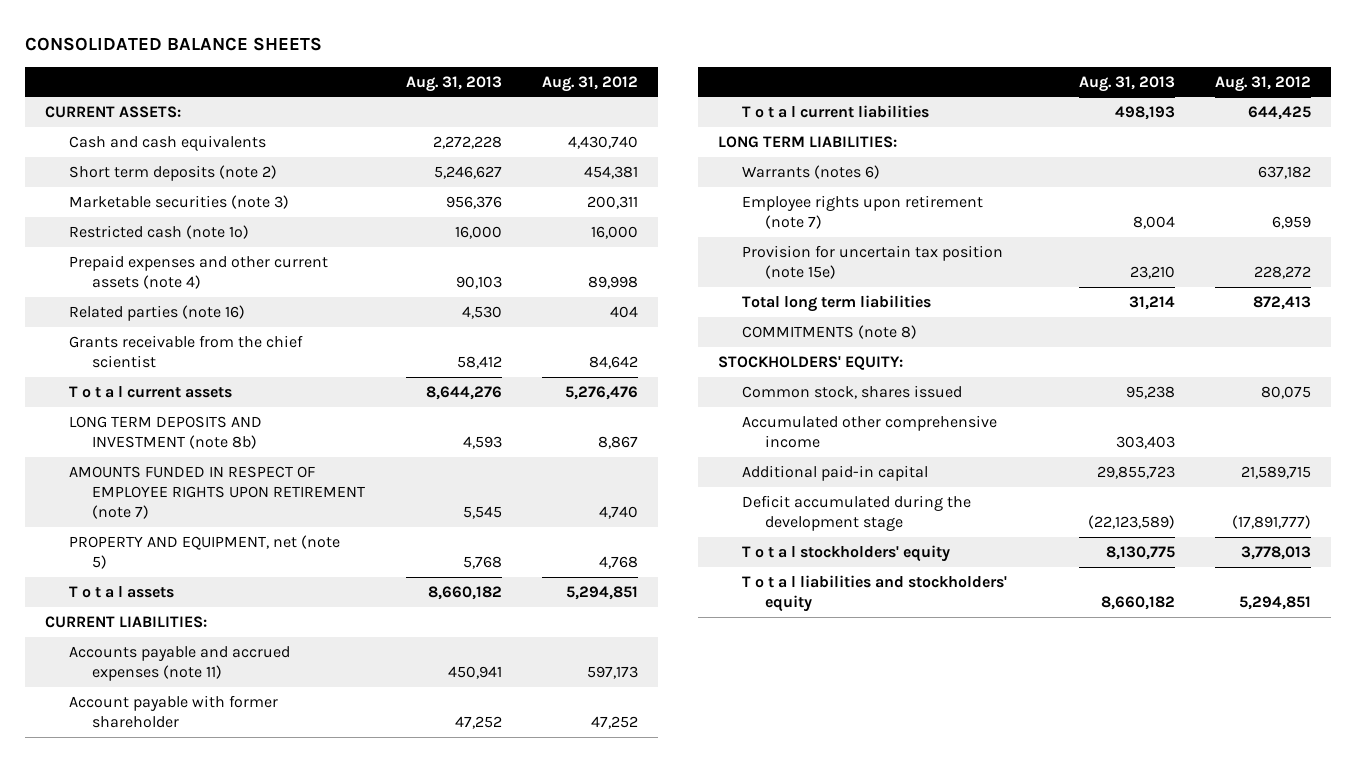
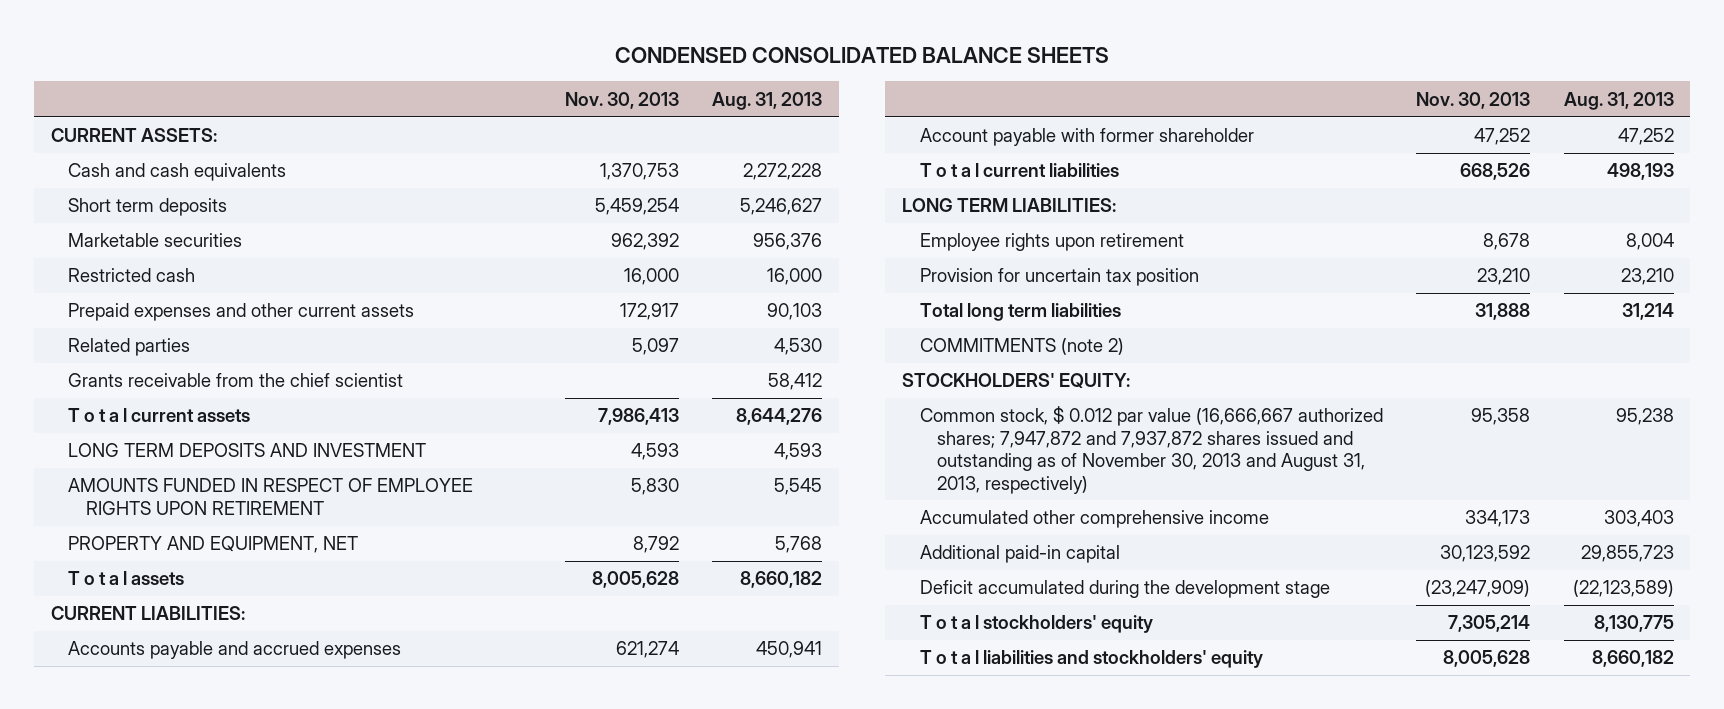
- CONSOLIDATED BALANCE SHEETS
+ CONDENSED CONSOLIDATED BALANCE SHEETS
- | Aug. 31, 2013 | Aug. 31, 2012
+ | Nov. 30, 2013 | Aug. 31, 2013
- Short term deposits (note 2) | 5,246,627 | 454,381
- Marketable securities (note 3) | 956,376 | 200,311
- Restricted cash (note 1o) | 16,000 | 16,000
- Prepaid expenses and other current assets (note 4) | 90,103 | 89,998
- Related parties (note 16) | 4,530 | 404
+ Short term deposits | 5,459,254 | 5,246,627
+ Marketable securities | 962,392 | 956,376
+ Restricted cash | 16,000 | 16,000
+ Prepaid expenses and other current assets | 172,917 | 90,103
+ Related parties | 5,097 | 4,530
- LONG TERM DEPOSITS AND INVESTMENT (note 8b) | 4,593 | 8,867
- AMOUNTS FUNDED IN RESPECT OF EMPLOYEE RIGHTS UPON RETIREMENT (note 7) | 5,545 | 4,740
- PROPERTY AND EQUIPMENT, net (note 5) | 5,768 | 4,768
+ LONG TERM DEPOSITS AND INVESTMENT | 4,593 | 4,593
+ AMOUNTS FUNDED IN RESPECT OF EMPLOYEE RIGHTS UPON RETIREMENT | 5,830 | 5,545
+ PROPERTY AND EQUIPMENT, NET | 8,792 | 5,768
- Accounts payable and accrued expenses (note 11) | 450,941 | 597,173
+ Accounts payable and accrued expenses | 621,274 | 450,941
- Warrants (notes 6) | | 637,182
- Employee rights upon retirement (note 7) | 8,004 | 6,959
- Provision for uncertain tax position (note 15e) | 23,210 | 228,272
+ Employee rights upon retirement | 8,678 | 8,004
+ Provision for uncertain tax position | 23,210 | 23,210
- COMMITMENTS (note 8)
+ COMMITMENTS (note 2)
- Common stock, shares issued | 95,238 | 80,075
+ Common stock, $ 0.012 par value (16,666,667 authorized shares; 7,947,872 and 7,937,872 shares issued and outstanding as of November 30, 2013 and August 31, 2013, respectively) | 95,358 | 95,238

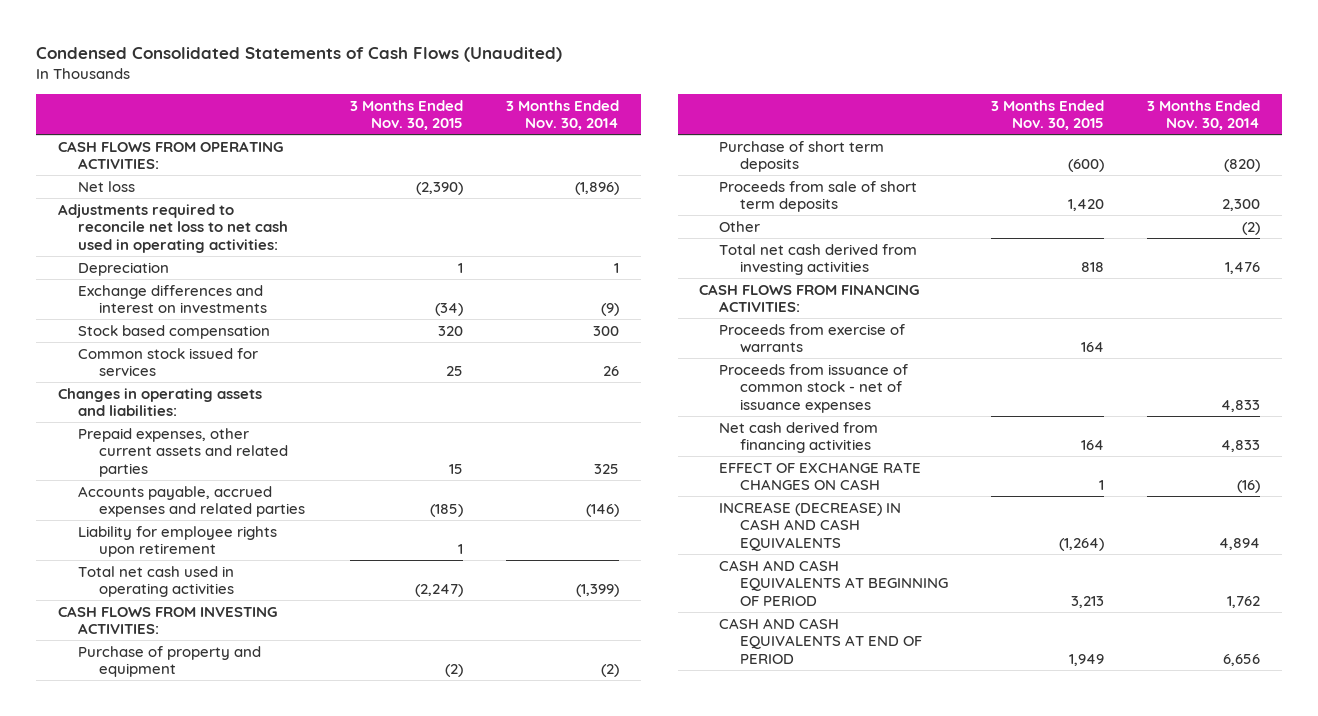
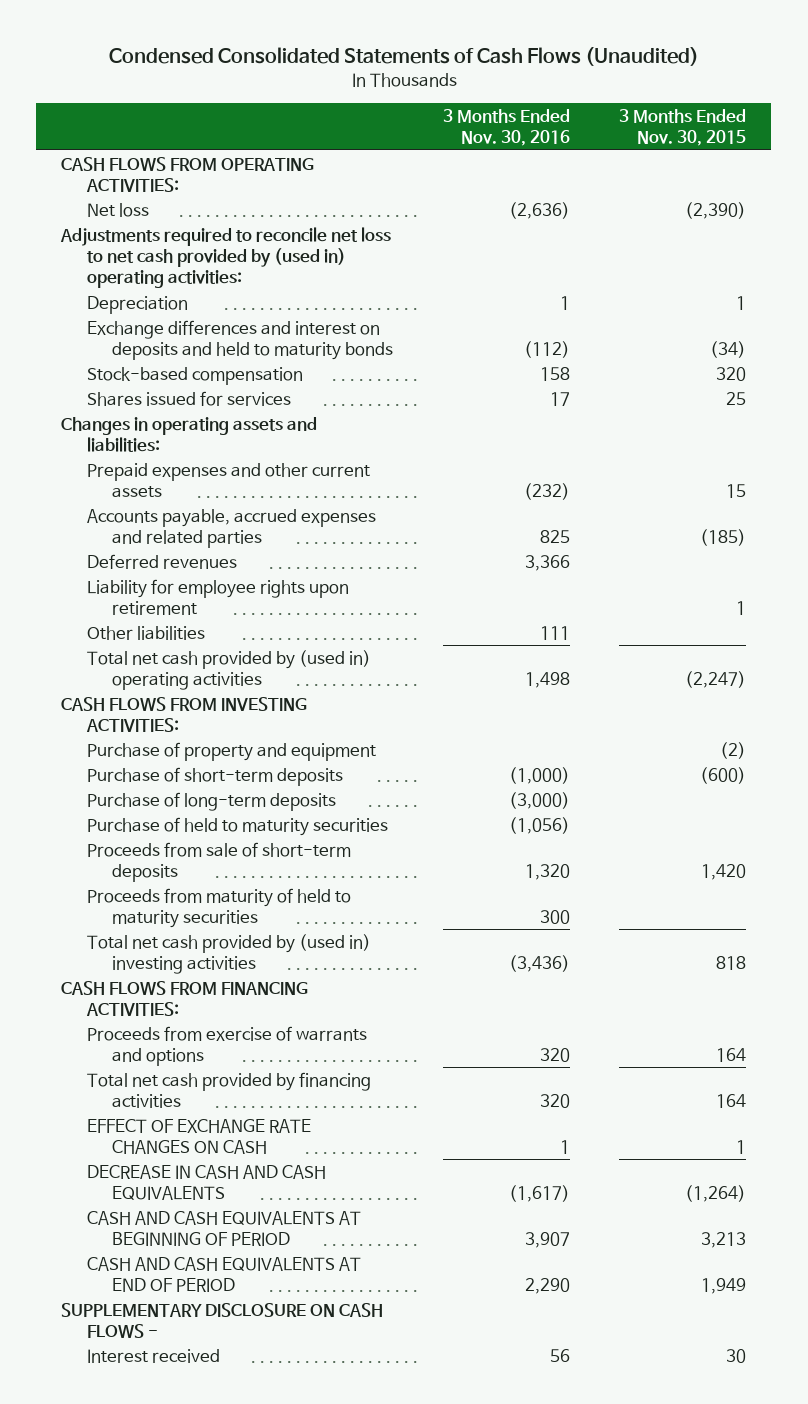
- | 3 Months Ended Nov. 30, 2015 | 3 Months Ended Nov. 30, 2014
+ | 3 Months Ended Nov. 30, 2016 | 3 Months Ended Nov. 30, 2015
- Adjustments required to reconcile net loss to net cash used in operating activities:
+ Adjustments required to reconcile net loss to net cash provided by (used in) operating activities:
- Exchange differences and interest on investments | (34) | (9)
- Stock based compensation | 320 | 300
- Common stock issued for services | 25 | 26
+ Exchange differences and interest on deposits and held to maturity bonds | (112) | (34)
+ Stock-based compensation | 158 | 320
+ Shares issued for services | 17 | 25
- Prepaid expenses, other current assets and related parties | 15 | 325
+ Prepaid expenses and other current assets | (232) | 15
+ Deferred revenues | 3,366 |
- Total net cash used in operating activities | (2,247) | (1,399)
+ Other liabilities | 111 |
+ Total net cash provided by (used in) operating activities | 1,498 | (2,247)
- Purchase of short term deposits | (600) | (820)
- Proceeds from sale of short term deposits | 1,420 | 2,300
- Other | | (2)
- Total net cash derived from investing activities | 818 | 1,476
+ Purchase of short-term deposits | (1,000) | (600)
+ Purchase of long-term deposits | (3,000) |
+ Purchase of held to maturity securities | (1,056) |
+ Proceeds from sale of short-term deposits | 1,320 | 1,420
+ Proceeds from maturity of held to maturity securities | 300 |
+ Total net cash provided by (used in) investing activities | (3,436) | 818
- Proceeds from exercise of warrants | 164 |
- Proceeds from issuance of common stock - net of issuance expenses | | 4,833
- Net cash derived from financing activities | 164 | 4,833
+ Proceeds from exercise of warrants and options | 320 | 164
+ Total net cash provided by financing activities | 320 | 164
- INCREASE (DECREASE) IN CASH AND CASH EQUIVALENTS | (1,264) | 4,894
+ DECREASE IN CASH AND CASH EQUIVALENTS | (1,617) | (1,264)
+ SUPPLEMENTARY DISCLOSURE ON CASH FLOWS -
+ Interest received | 56 | 30

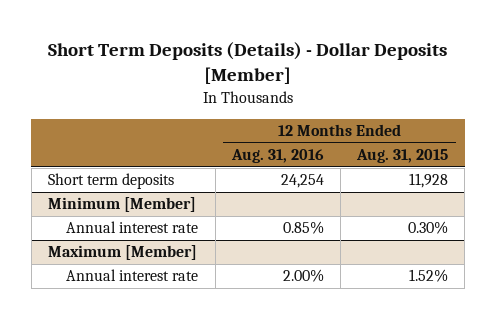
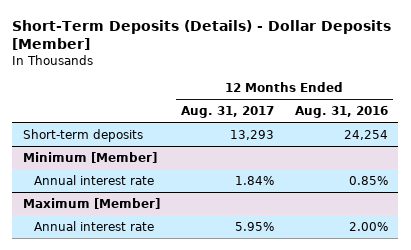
- Short Term Deposits (Details) - Dollar Deposits [Member]
+ Short-Term Deposits (Details) - Dollar Deposits [Member]
- | 12 Months Ended Aug. 31, 2016 | 12 Months Ended Aug. 31, 2015
+ | 12 Months Ended Aug. 31, 2017 | 12 Months Ended Aug. 31, 2016
- Short term deposits | 24,254 | 11,928
+ Short-term deposits | 13,293 | 24,254

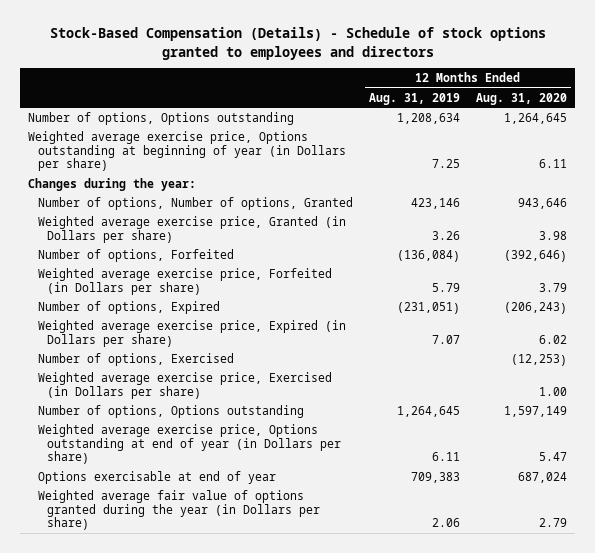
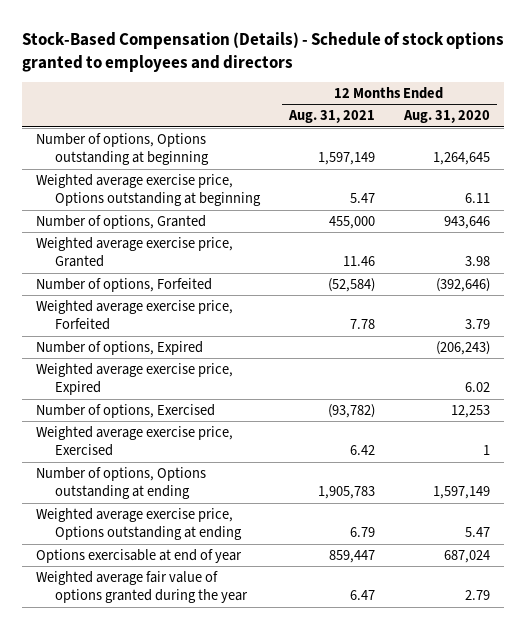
- | 12 Months Ended Aug. 31, 2019 | 12 Months Ended Aug. 31, 2020
+ | 12 Months Ended Aug. 31, 2021 | 12 Months Ended Aug. 31, 2020
- Number of options, Options outstanding | 1,208,634 | 1,264,645
- Weighted average exercise price, Options outstanding at beginning of year (in Dollars per share) | 7.25 | 6.11
- Changes during the year:
- Number of options, Number of options, Granted | 423,146 | 943,646
- Weighted average exercise price, Granted (in Dollars per share) | 3.26 | 3.98
+ Number of options, Options outstanding at beginning | 1,597,149 | 1,264,645
+ Weighted average exercise price, Options outstanding at beginning | 5.47 | 6.11
+ Number of options, Granted | 455,000 | 943,646
+ Weighted average exercise price, Granted | 11.46 | 3.98
- Weighted average exercise price, Forfeited (in Dollars per share) | 5.79 | 3.79
+ Weighted average exercise price, Forfeited | 7.78 | 3.79
- Weighted average exercise price, Expired (in Dollars per share) | 7.07 | 6.02
- Number of options, Exercised | | (12,253)
- Weighted average exercise price, Exercised (in Dollars per share) | | 1.00
- Number of options, Options outstanding | 1,264,645 | 1,597,149
- Weighted average exercise price, Options outstanding at end of year (in Dollars per share) | 6.11 | 5.47
+ Weighted average exercise price, Expired | | 6.02
+ Number of options, Exercised | (93,782) | 12,253
+ Weighted average exercise price, Exercised | 6.42 | 1
+ Number of options, Options outstanding at ending | 1,905,783 | 1,597,149
+ Weighted average exercise price, Options outstanding at ending | 6.79 | 5.47
- Weighted average fair value of options granted during the year (in Dollars per share) | 2.06 | 2.79
+ Weighted average fair value of options granted during the year | 6.47 | 2.79

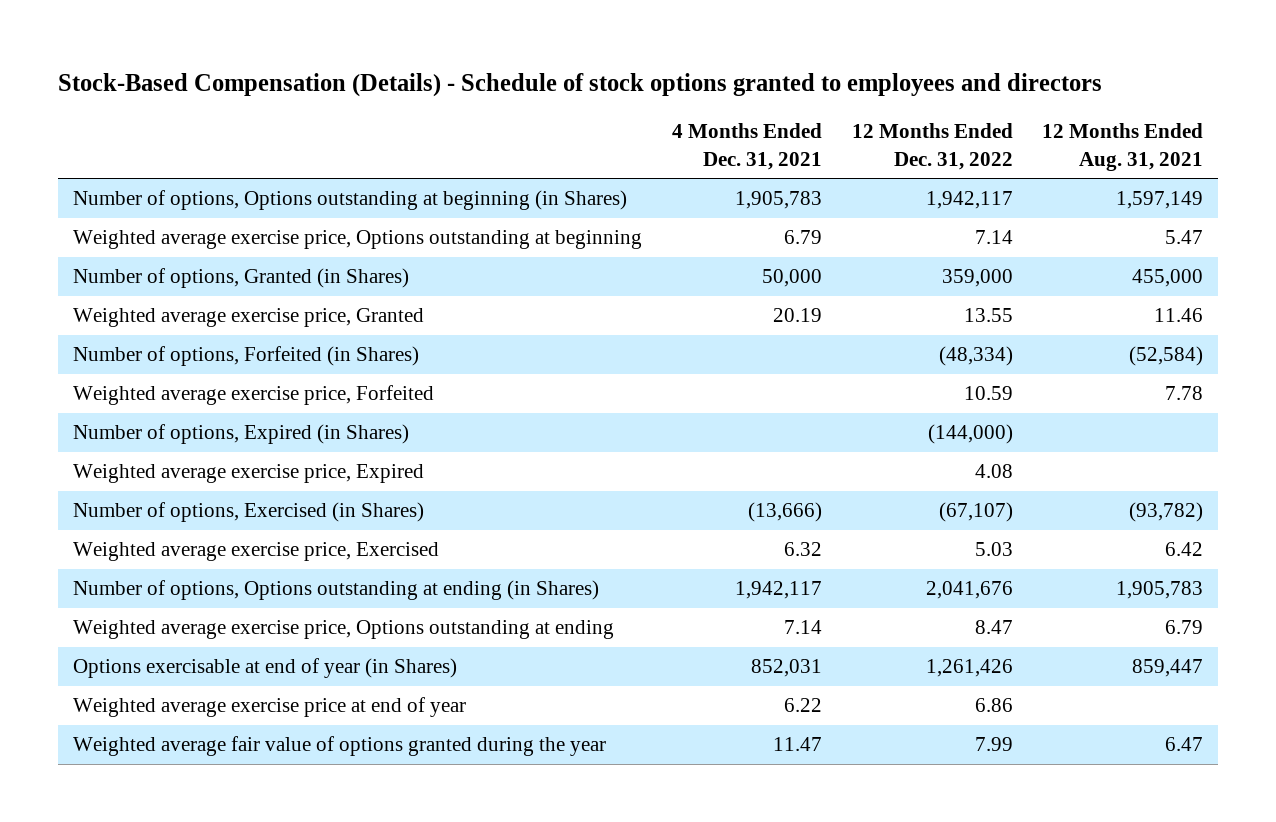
- | 12 Months Ended Aug. 31, 2021 | 12 Months Ended Aug. 31, 2020
+ | 4 Months Ended Dec. 31, 2021 | 12 Months Ended Dec. 31, 2022 | 12 Months Ended Aug. 31, 2021
- Number of options, Options outstanding at beginning | 1,597,149 | 1,264,645
+ Number of options, Options outstanding at beginning (in Shares) | 1,905,783 | 1,942,117 | 1,597,149
- Number of options, Granted | 455,000 | 943,646
+ Number of options, Granted (in Shares) | 50,000 | 359,000 | 455,000
- Number of options, Forfeited | (52,584) | (392,646)
+ Number of options, Forfeited (in Shares) | | (48,334) | (52,584)
- Number of options, Expired | | (206,243)
+ Number of options, Expired (in Shares) | | (144,000) |
- Number of options, Exercised | (93,782) | 12,253
+ Number of options, Exercised (in Shares) | (13,666) | (67,107) | (93,782)
- Number of options, Options outstanding at ending | 1,905,783 | 1,597,149
+ Number of options, Options outstanding at ending (in Shares) | 1,942,117 | 2,041,676 | 1,905,783
- Options exercisable at end of year | 859,447 | 687,024
+ Options exercisable at end of year (in Shares) | 852,031 | 1,261,426 | 859,447
+ Weighted average exercise price at end of year | 6.22 | 6.86 |

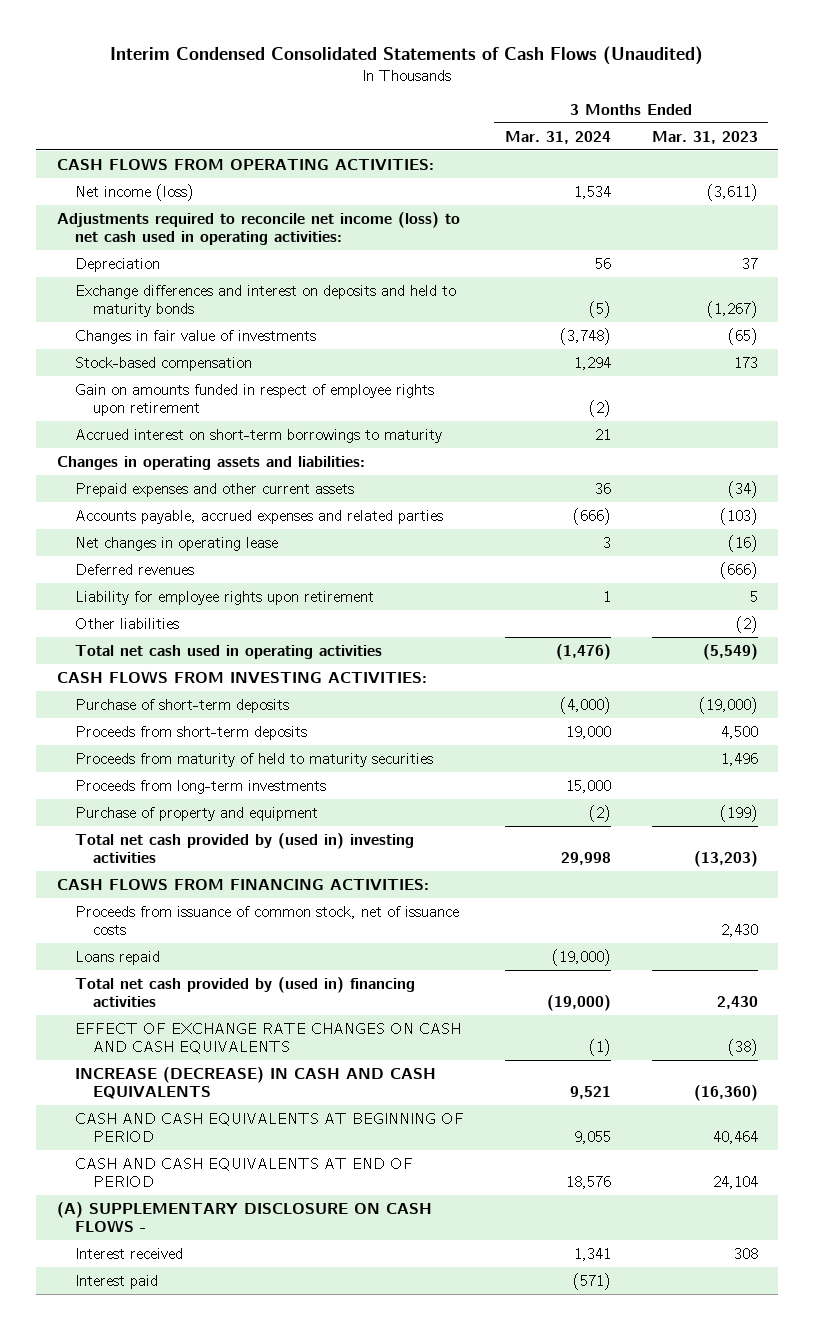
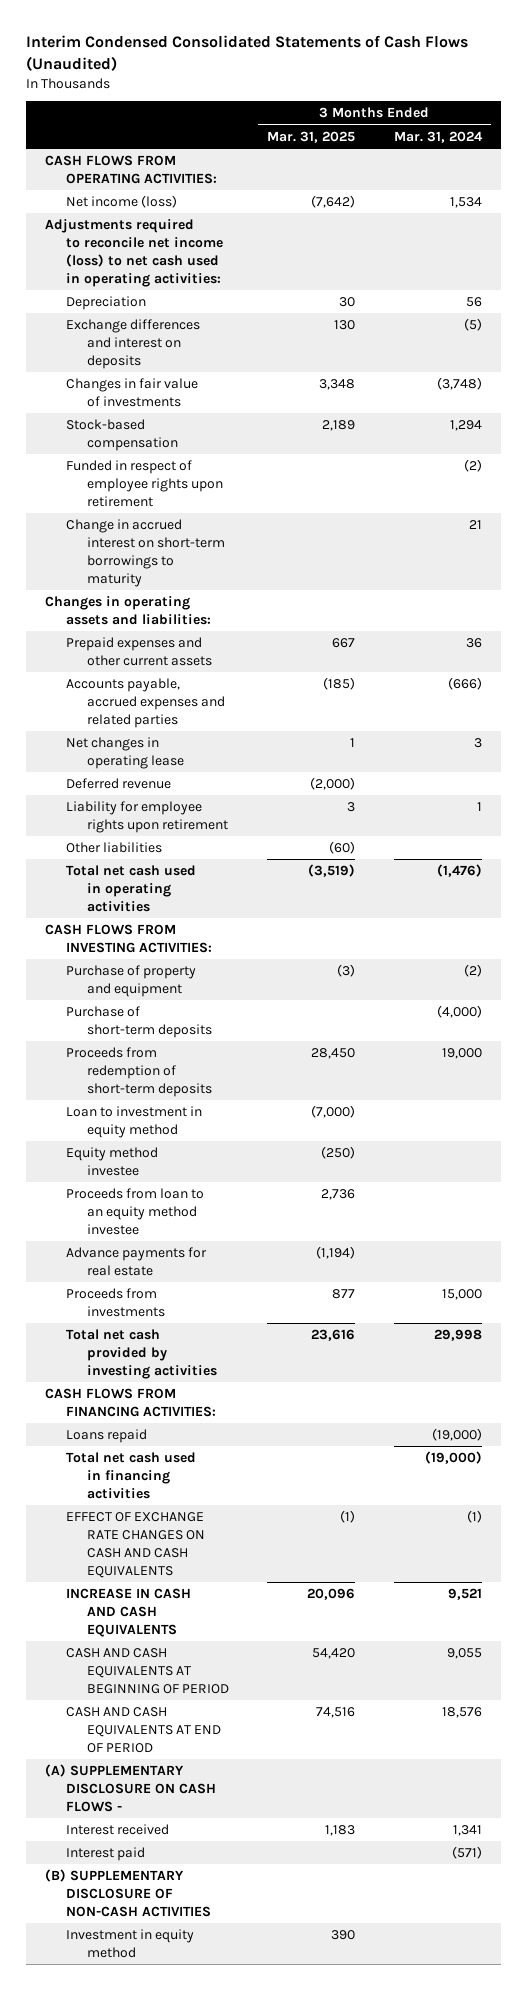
- | 3 Months Ended Mar. 31, 2024 | 3 Months Ended Mar. 31, 2023
+ | 3 Months Ended Mar. 31, 2025 | 3 Months Ended Mar. 31, 2024
- Exchange differences and interest on deposits and held to maturity bonds | (5) | (1,267)
+ Exchange differences and interest on deposits | 130 | (5)
- Gain on amounts funded in respect of employee rights upon retirement | (2) |
- Accrued interest on short-term borrowings to maturity | 21 |
+ Funded in respect of employee rights upon retirement | | (2)
+ Change in accrued interest on short-term borrowings to maturity | | 21
- Deferred revenues | | (666)
+ Deferred revenue | (2,000) |
- Proceeds from short-term deposits | 19,000 | 4,500
- Proceeds from maturity of held to maturity securities | | 1,496
- Proceeds from long-term investments | 15,000 |
- Total net cash provided by (used in) investing activities | 29,998 | (13,203)
moved down: Purchase of short-term deposits | | (4,000)
+ Proceeds from redemption of short-term deposits | 28,450 | 19,000
+ Loan to investment in equity method | (7,000) |
+ Equity method investee | (250) |
+ Proceeds from loan to an equity method investee | 2,736 |
+ Advance payments for real estate | (1,194) |
+ Proceeds from investments | 877 | 15,000
+ Total net cash provided by investing activities | 23,616 | 29,998
- Proceeds from issuance of common stock, net of issuance costs | | 2,430
- Total net cash provided by (used in) financing activities | (19,000) | 2,430
+ Total net cash used in financing activities | | (19,000)
- INCREASE (DECREASE) IN CASH AND CASH EQUIVALENTS | 9,521 | (16,360)
+ INCREASE IN CASH AND CASH EQUIVALENTS | 20,096 | 9,521
+ (B) SUPPLEMENTARY DISCLOSURE OF NON-CASH ACTIVITIES
+ Investment in equity method | 390 |

